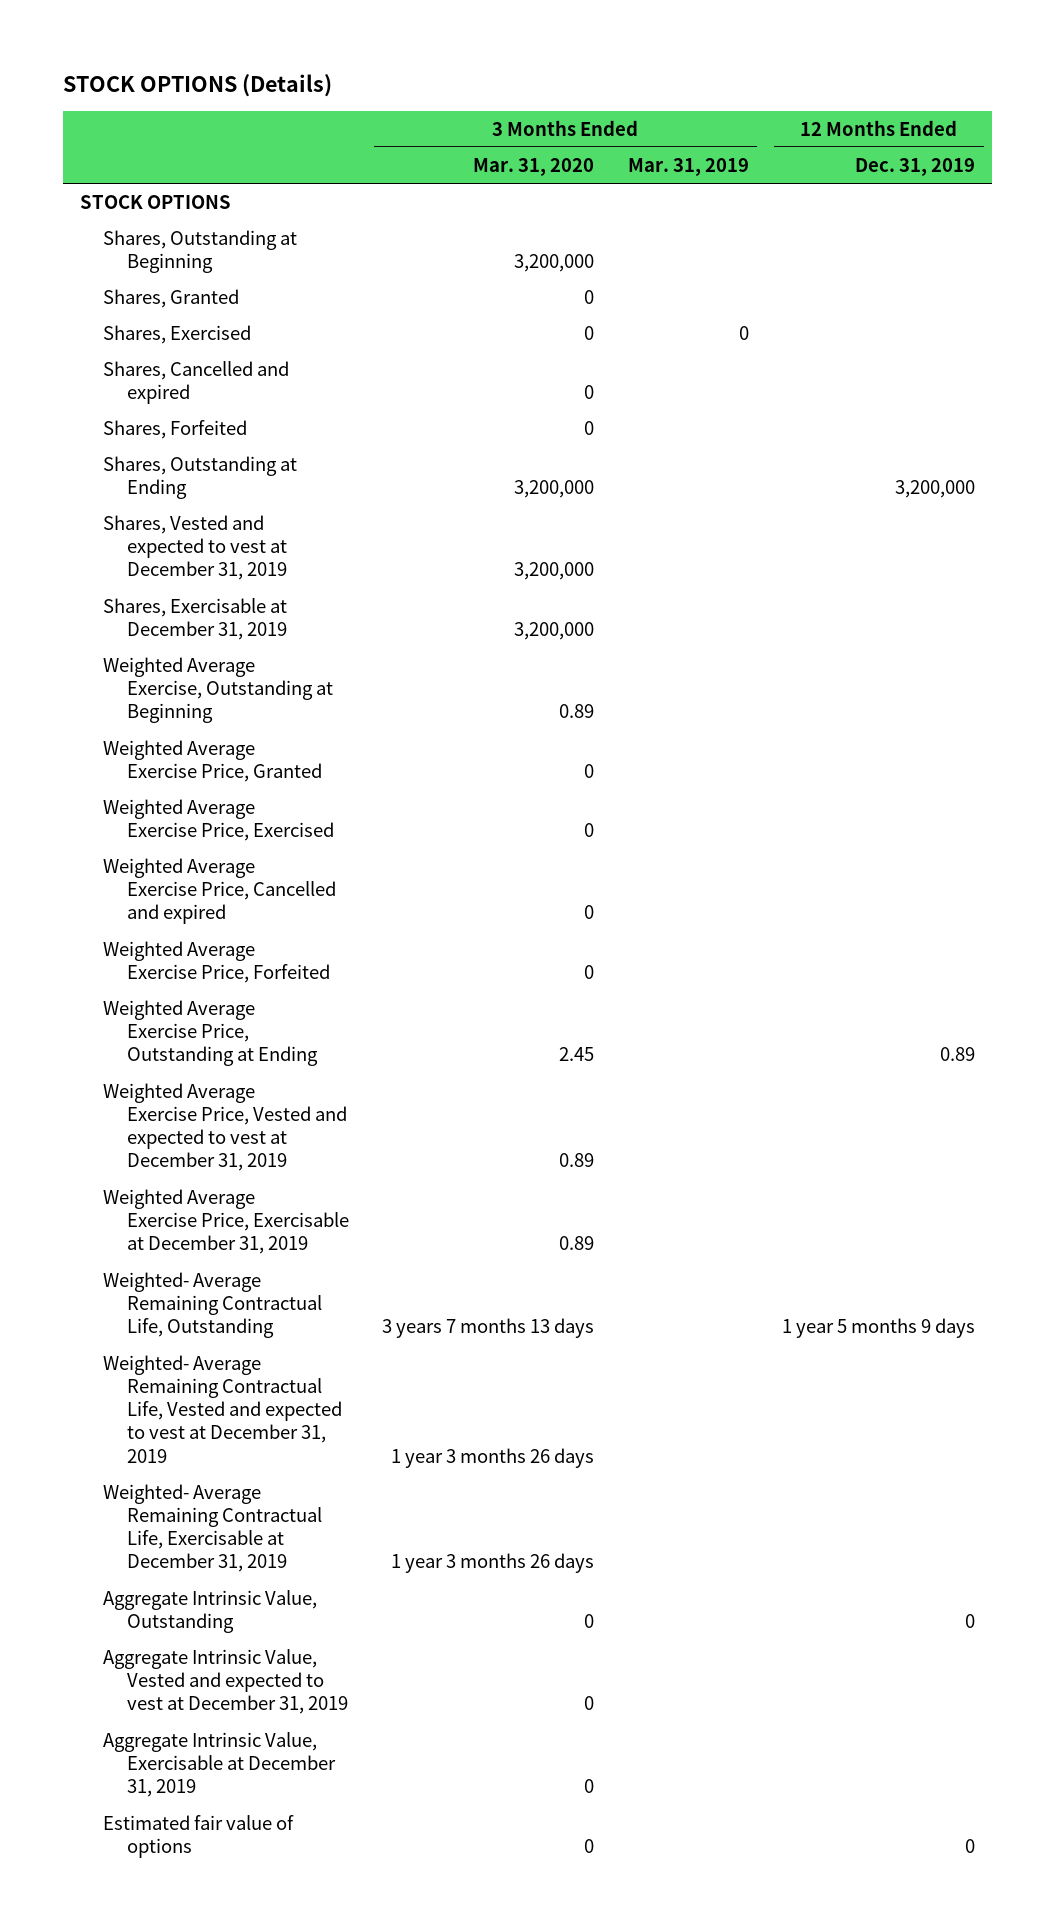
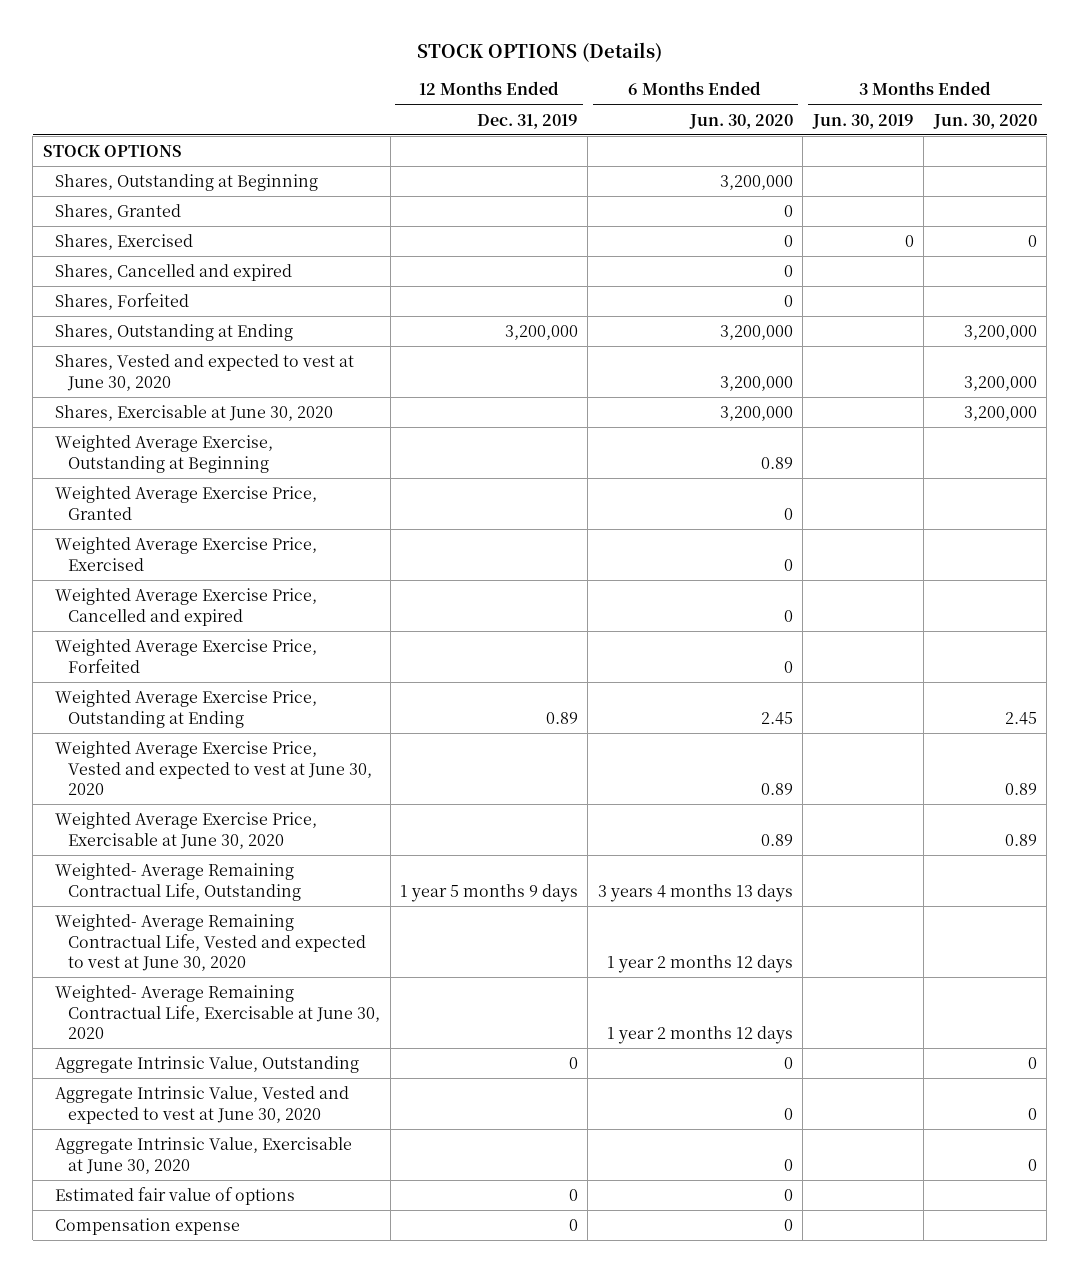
- | 3 Months Ended Mar. 31, 2020 | 3 Months Ended Mar. 31, 2019 | 12 Months Ended Dec. 31, 2019
+ | 12 Months Ended Dec. 31, 2019 | 6 Months Ended Jun. 30, 2020 | 3 Months Ended Jun. 30, 2019 | 3 Months Ended Jun. 30, 2020
- Shares, Vested and expected to vest at December 31, 2019 | 3,200,000 | |
- Shares, Exercisable at December 31, 2019 | 3,200,000 | |
+ Shares, Vested and expected to vest at June 30, 2020 | | 3,200,000 | | 3,200,000
+ Shares, Exercisable at June 30, 2020 | | 3,200,000 | | 3,200,000
- Weighted Average Exercise Price, Vested and expected to vest at December 31, 2019 | 0.89 | |
- Weighted Average Exercise Price, Exercisable at December 31, 2019 | 0.89 | |
+ Weighted Average Exercise Price, Vested and expected to vest at June 30, 2020 | | 0.89 | | 0.89
+ Weighted Average Exercise Price, Exercisable at June 30, 2020 | | 0.89 | | 0.89
- Weighted- Average Remaining Contractual Life, Vested and expected to vest at December 31, 2019 | 1 year 3 months 26 days | |
- Weighted- Average Remaining Contractual Life, Exercisable at December 31, 2019 | 1 year 3 months 26 days | |
+ Weighted- Average Remaining Contractual Life, Vested and expected to vest at June 30, 2020 | | 1 year 2 months 12 days | |
+ Weighted- Average Remaining Contractual Life, Exercisable at June 30, 2020 | | 1 year 2 months 12 days | |
- Aggregate Intrinsic Value, Vested and expected to vest at December 31, 2019 | 0 | |
- Aggregate Intrinsic Value, Exercisable at December 31, 2019 | 0 | |
+ Aggregate Intrinsic Value, Vested and expected to vest at June 30, 2020 | | 0 | | 0
+ Aggregate Intrinsic Value, Exercisable at June 30, 2020 | | 0 | | 0
+ Compensation expense | 0 | 0 | |

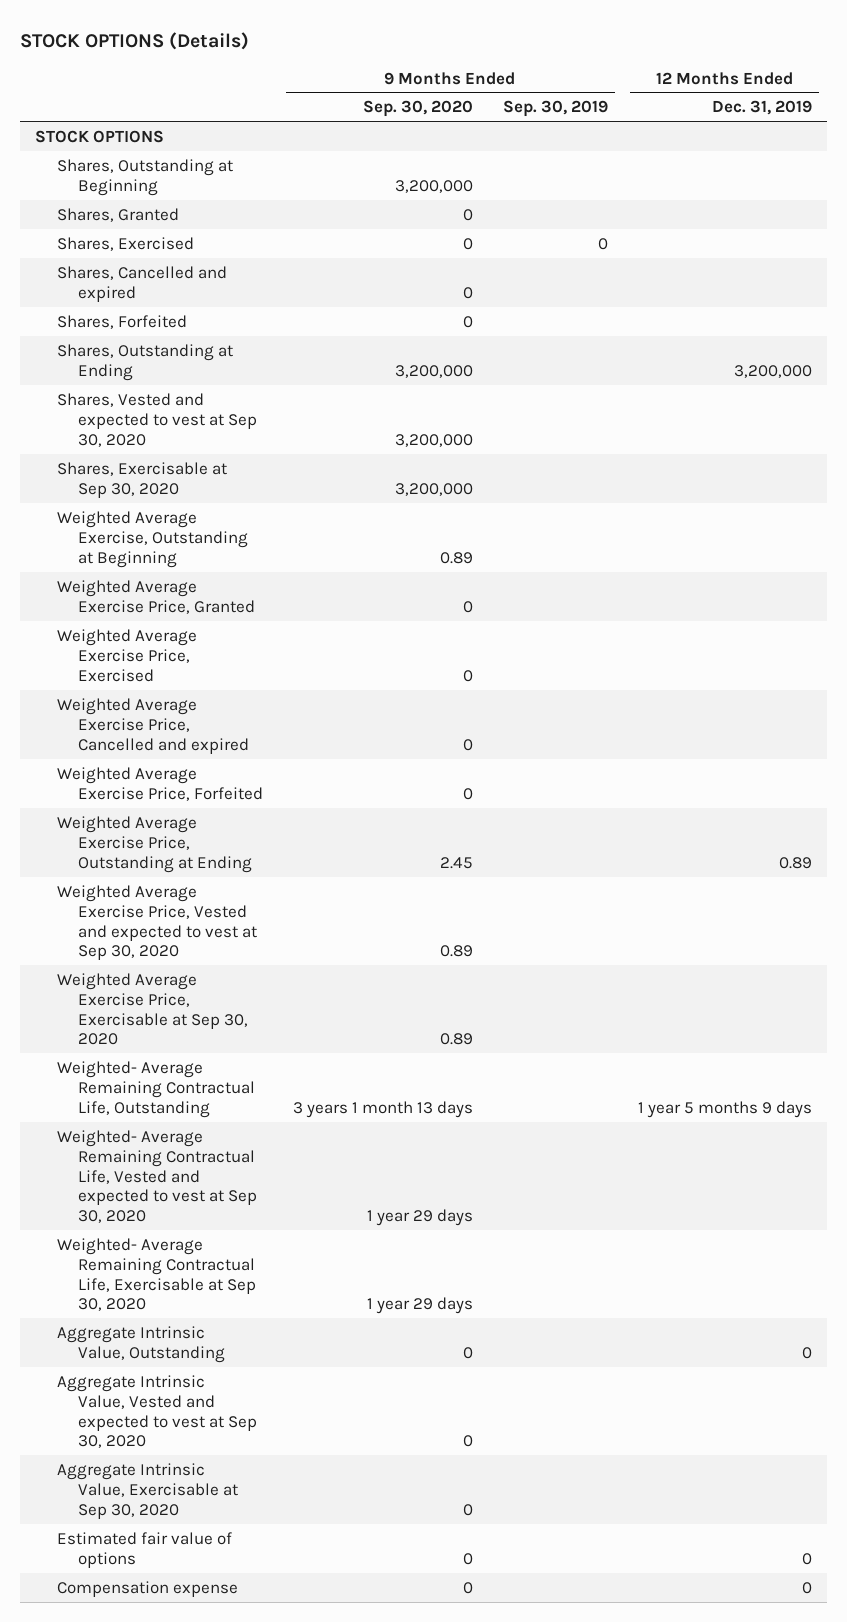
- | 12 Months Ended Dec. 31, 2019 | 6 Months Ended Jun. 30, 2020 | 3 Months Ended Jun. 30, 2019 | 3 Months Ended Jun. 30, 2020
+ | 9 Months Ended Sep. 30, 2020 | 9 Months Ended Sep. 30, 2019 | 12 Months Ended Dec. 31, 2019
- Shares, Vested and expected to vest at June 30, 2020 | | 3,200,000 | | 3,200,000
- Shares, Exercisable at June 30, 2020 | | 3,200,000 | | 3,200,000
+ Shares, Vested and expected to vest at Sep 30, 2020 | 3,200,000 | |
+ Shares, Exercisable at Sep 30, 2020 | 3,200,000 | |
- Weighted Average Exercise Price, Vested and expected to vest at June 30, 2020 | | 0.89 | | 0.89
- Weighted Average Exercise Price, Exercisable at June 30, 2020 | | 0.89 | | 0.89
+ Weighted Average Exercise Price, Vested and expected to vest at Sep 30, 2020 | 0.89 | |
+ Weighted Average Exercise Price, Exercisable at Sep 30, 2020 | 0.89 | |
- Weighted- Average Remaining Contractual Life, Vested and expected to vest at June 30, 2020 | | 1 year 2 months 12 days | |
- Weighted- Average Remaining Contractual Life, Exercisable at June 30, 2020 | | 1 year 2 months 12 days | |
+ Weighted- Average Remaining Contractual Life, Vested and expected to vest at Sep 30, 2020 | 1 year 29 days | |
+ Weighted- Average Remaining Contractual Life, Exercisable at Sep 30, 2020 | 1 year 29 days | |
- Aggregate Intrinsic Value, Vested and expected to vest at June 30, 2020 | | 0 | | 0
- Aggregate Intrinsic Value, Exercisable at June 30, 2020 | | 0 | | 0
+ Aggregate Intrinsic Value, Vested and expected to vest at Sep 30, 2020 | 0 | |
+ Aggregate Intrinsic Value, Exercisable at Sep 30, 2020 | 0 | |

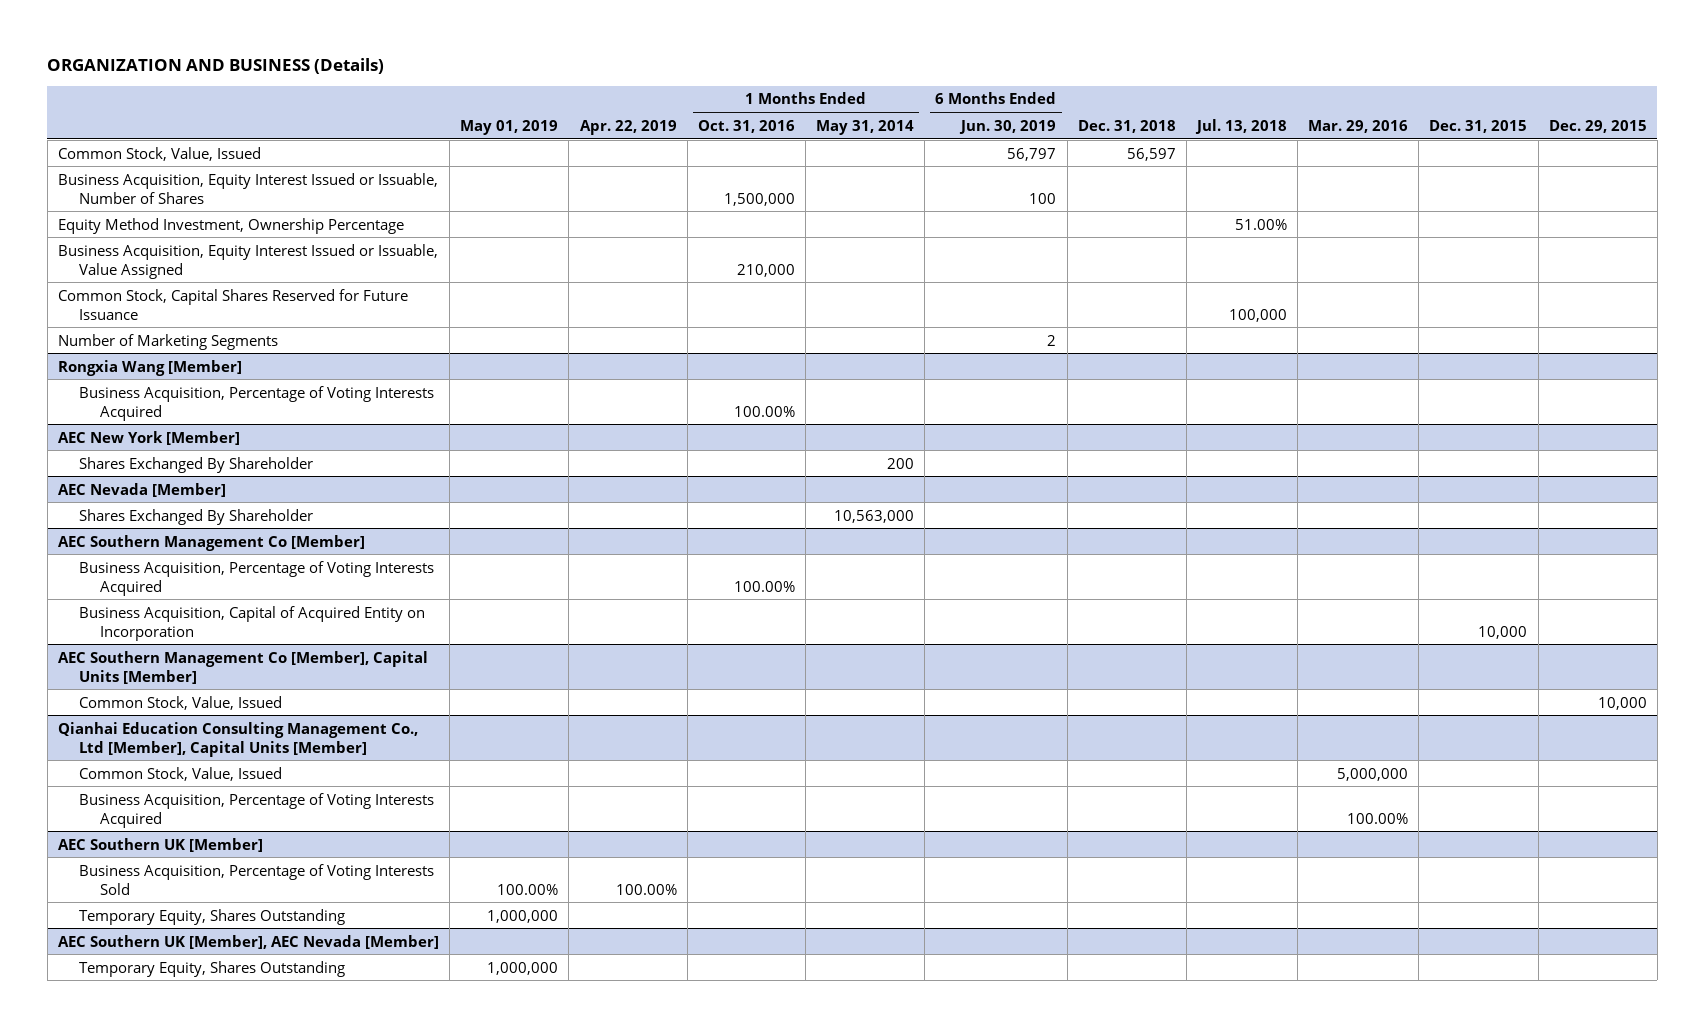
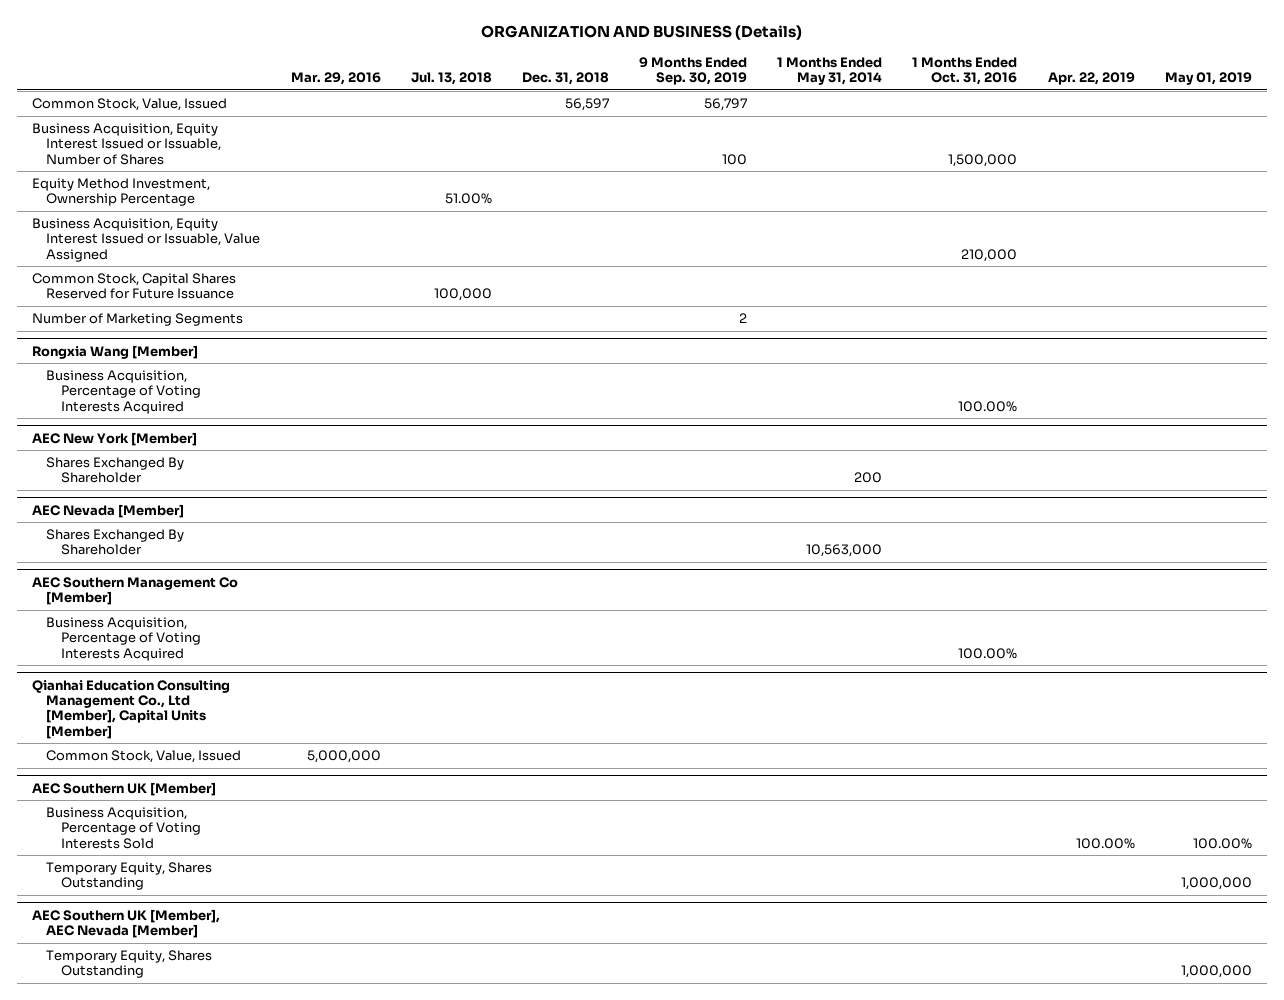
- | May 01, 2019 | Apr. 22, 2019 | 1 Months Ended Oct. 31, 2016 | 1 Months Ended May 31, 2014 | 6 Months Ended Jun. 30, 2019 | Dec. 31, 2018 | Jul. 13, 2018 | Mar. 29, 2016 | Dec. 31, 2015 | Dec. 29, 2015
+ | Mar. 29, 2016 | Jul. 13, 2018 | Dec. 31, 2018 | 9 Months Ended Sep. 30, 2019 | 1 Months Ended May 31, 2014 | 1 Months Ended Oct. 31, 2016 | Apr. 22, 2019 | May 01, 2019
@ AEC Southern Management Co [Member]
- Business Acquisition, Capital of Acquired Entity on Incorporation | | | | | | | | | 10,000 |
- AEC Southern Management Co [Member], Capital Units [Member]
- Common Stock, Value, Issued | | | | | | | | | | 10,000
@ Qianhai Education Consulting Management Co., Ltd [Member], Capital Units [Member]
- Business Acquisition, Percentage of Voting Interests Acquired | | | | | | | | 100.00% | |

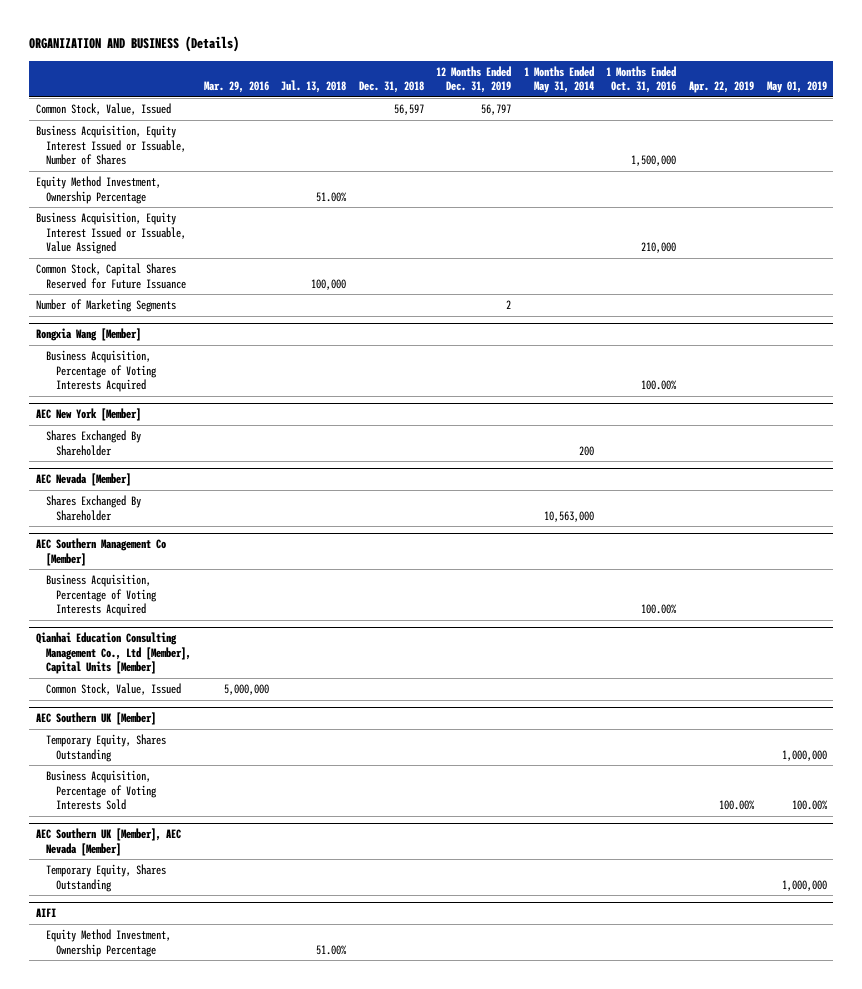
- | Mar. 29, 2016 | Jul. 13, 2018 | Dec. 31, 2018 | 9 Months Ended Sep. 30, 2019 | 1 Months Ended May 31, 2014 | 1 Months Ended Oct. 31, 2016 | Apr. 22, 2019 | May 01, 2019
+ | Mar. 29, 2016 | Jul. 13, 2018 | Dec. 31, 2018 | 12 Months Ended Dec. 31, 2019 | 1 Months Ended May 31, 2014 | 1 Months Ended Oct. 31, 2016 | Apr. 22, 2019 | May 01, 2019
@ AEC Southern UK [Member]
moved down: Business Acquisition, Percentage of Voting Interests Sold | | | | | | | 100.00% | 100.00%
+ AIFI
+ Equity Method Investment, Ownership Percentage | | 51.00% | | | | | |

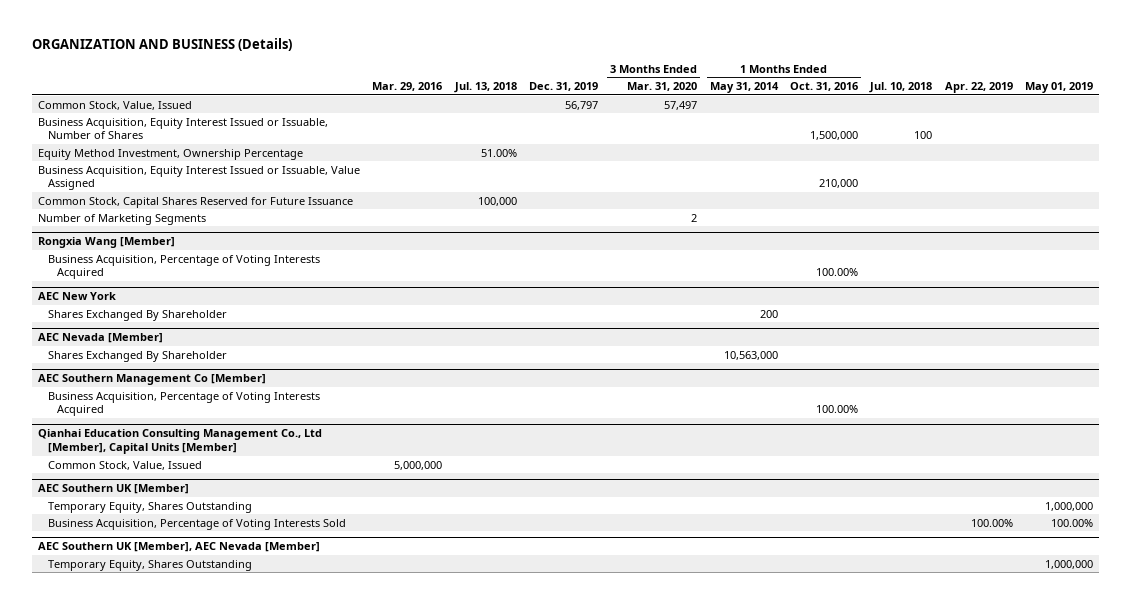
- | Mar. 29, 2016 | Jul. 13, 2018 | Dec. 31, 2018 | 12 Months Ended Dec. 31, 2019 | 1 Months Ended May 31, 2014 | 1 Months Ended Oct. 31, 2016 | Apr. 22, 2019 | May 01, 2019
+ | Mar. 29, 2016 | Jul. 13, 2018 | Dec. 31, 2019 | 3 Months Ended Mar. 31, 2020 | 1 Months Ended May 31, 2014 | 1 Months Ended Oct. 31, 2016 | Jul. 10, 2018 | Apr. 22, 2019 | May 01, 2019
- AEC New York [Member]
+ AEC New York
- AIFI
- Equity Method Investment, Ownership Percentage | | 51.00% | | | | | |

